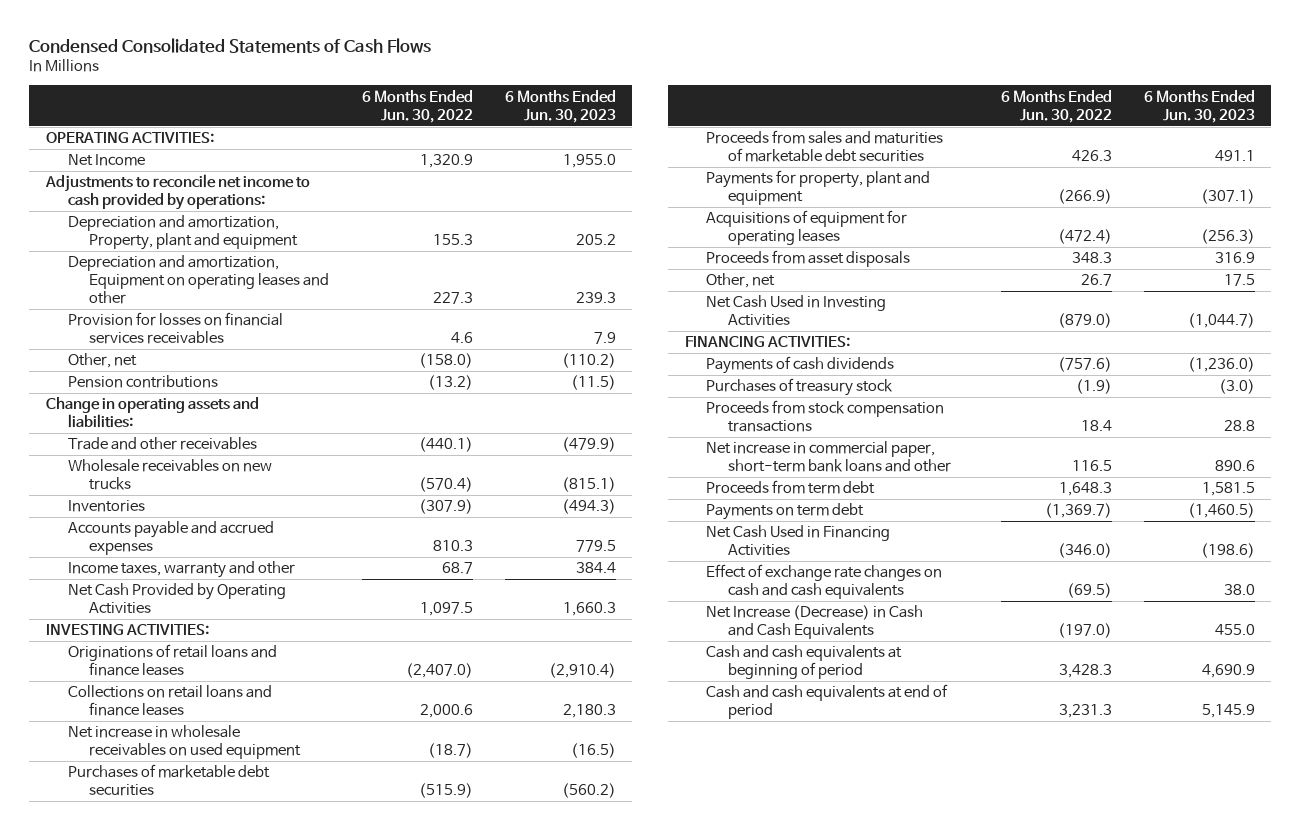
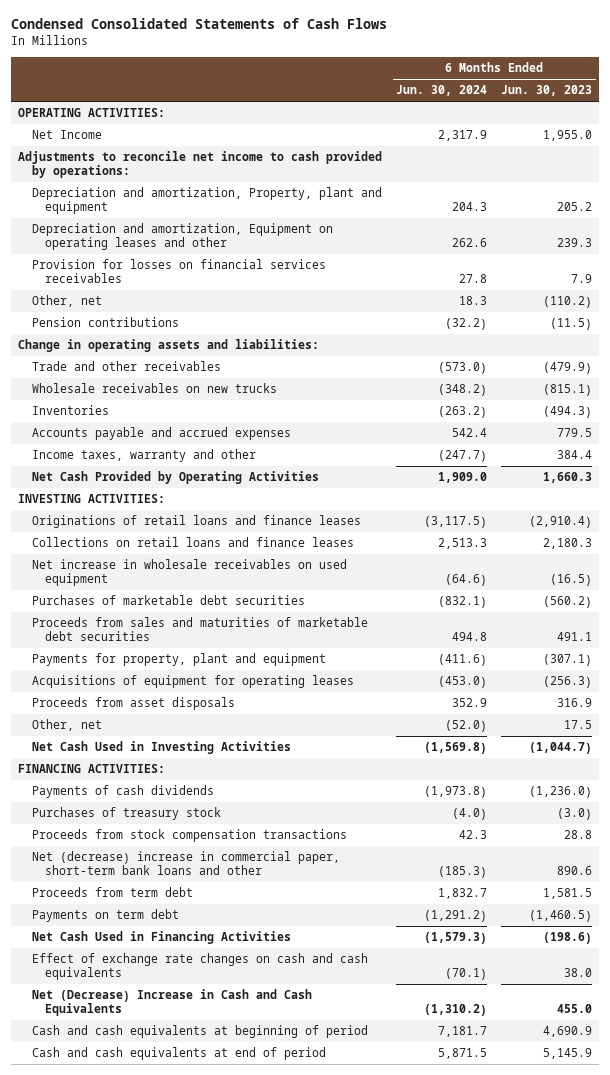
- | 6 Months Ended Jun. 30, 2022 | 6 Months Ended Jun. 30, 2023
+ | 6 Months Ended Jun. 30, 2024 | 6 Months Ended Jun. 30, 2023
- Net increase in commercial paper, short-term bank loans and other | 116.5 | 890.6
+ Net (decrease) increase in commercial paper, short-term bank loans and other | (185.3) | 890.6
- Net Increase (Decrease) in Cash and Cash Equivalents | (197.0) | 455.0
+ Net (Decrease) Increase in Cash and Cash Equivalents | (1,310.2) | 455.0

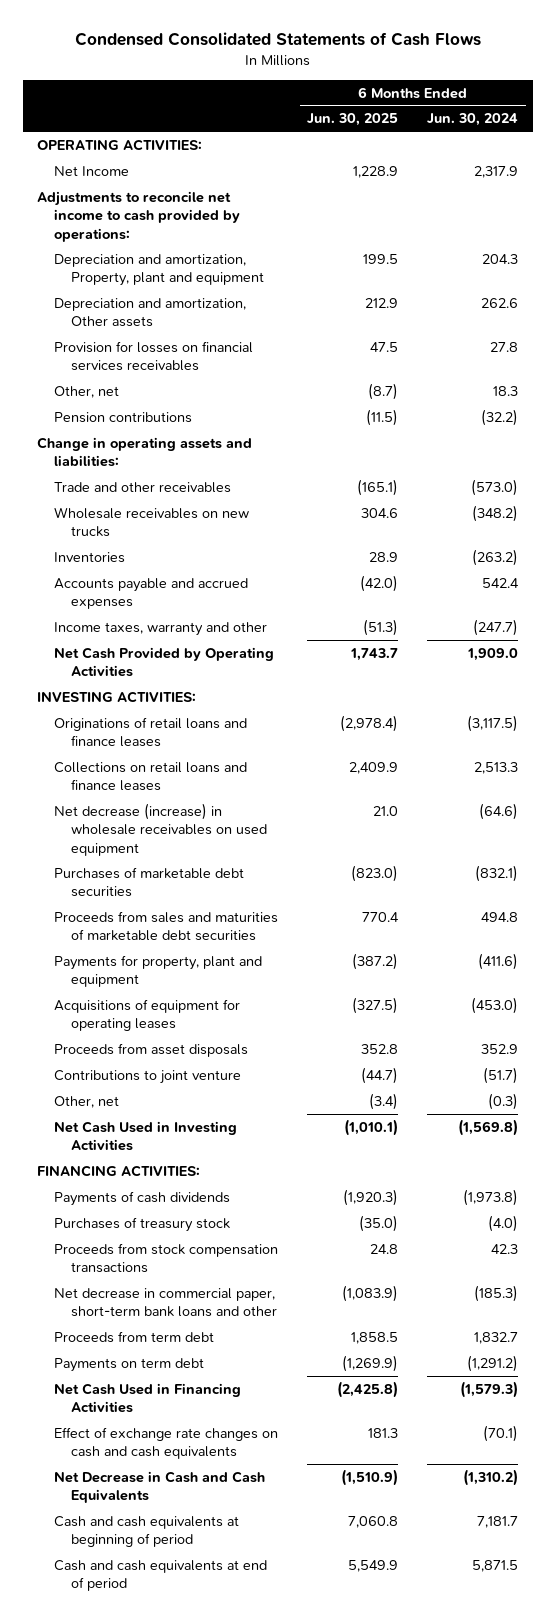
- | 6 Months Ended Jun. 30, 2024 | 6 Months Ended Jun. 30, 2023
+ | 6 Months Ended Jun. 30, 2025 | 6 Months Ended Jun. 30, 2024
- Depreciation and amortization, Equipment on operating leases and other | 262.6 | 239.3
+ Depreciation and amortization, Other assets | 212.9 | 262.6
- Net increase in wholesale receivables on used equipment | (64.6) | (16.5)
+ Net decrease (increase) in wholesale receivables on used equipment | 21.0 | (64.6)
- Other, net | (52.0) | 17.5
+ Contributions to joint venture | (44.7) | (51.7)
+ Other, net | (3.4) | (0.3)
- Net (decrease) increase in commercial paper, short-term bank loans and other | (185.3) | 890.6
+ Net decrease in commercial paper, short-term bank loans and other | (1,083.9) | (185.3)
- Net (Decrease) Increase in Cash and Cash Equivalents | (1,310.2) | 455.0
+ Net Decrease in Cash and Cash Equivalents | (1,510.9) | (1,310.2)

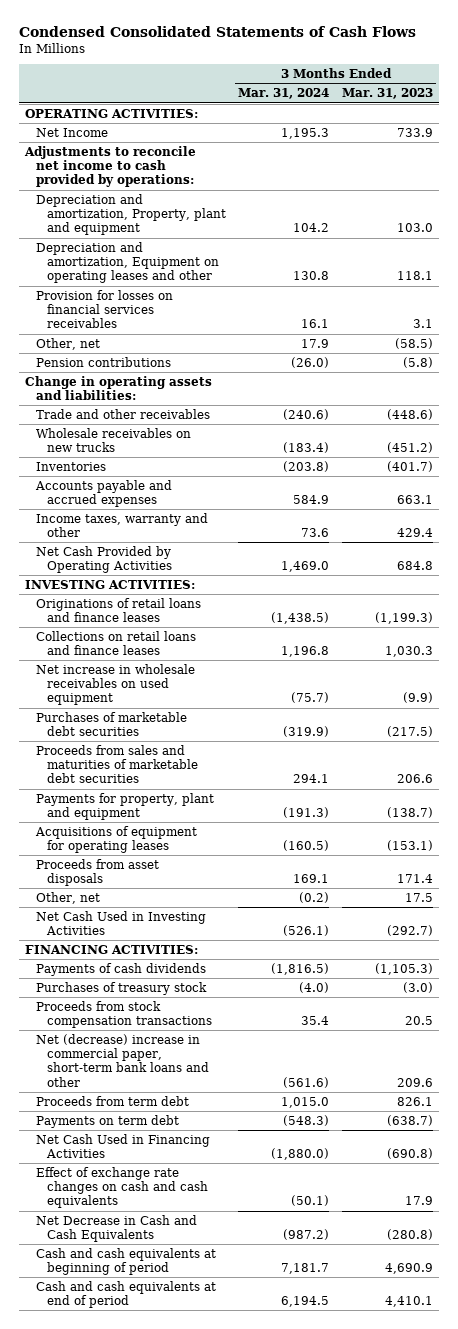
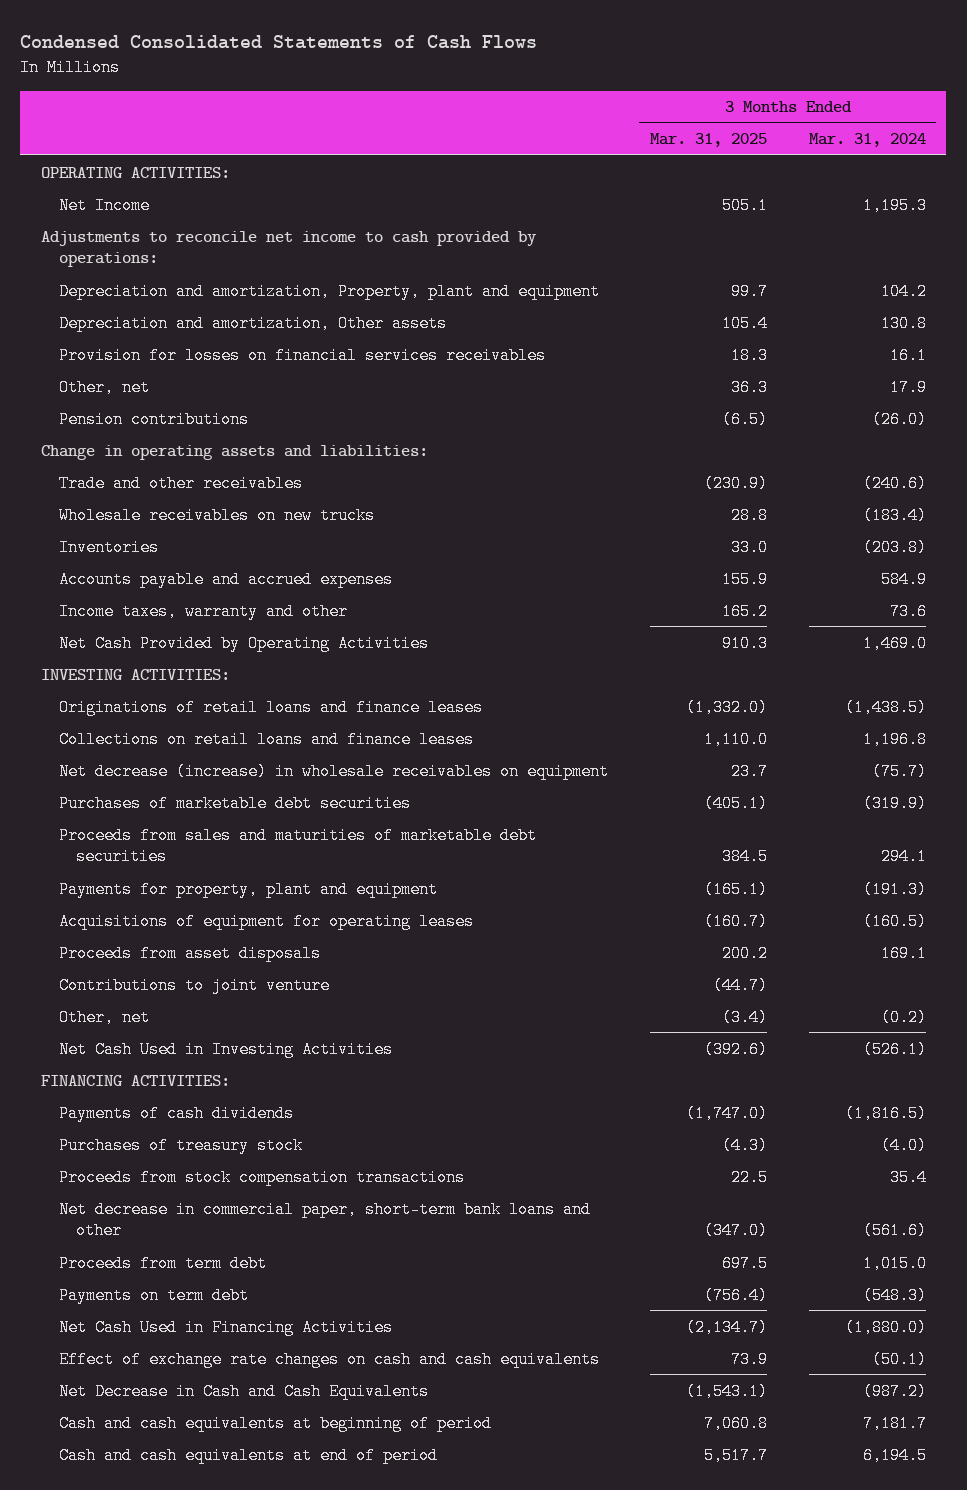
- | 3 Months Ended Mar. 31, 2024 | 3 Months Ended Mar. 31, 2023
+ | 3 Months Ended Mar. 31, 2025 | 3 Months Ended Mar. 31, 2024
- Depreciation and amortization, Equipment on operating leases and other | 130.8 | 118.1
+ Depreciation and amortization, Other assets | 105.4 | 130.8
- Net increase in wholesale receivables on used equipment | (75.7) | (9.9)
+ Net decrease (increase) in wholesale receivables on equipment | 23.7 | (75.7)
+ Contributions to joint venture | (44.7) |
- Net (decrease) increase in commercial paper, short-term bank loans and other | (561.6) | 209.6
+ Net decrease in commercial paper, short-term bank loans and other | (347.0) | (561.6)

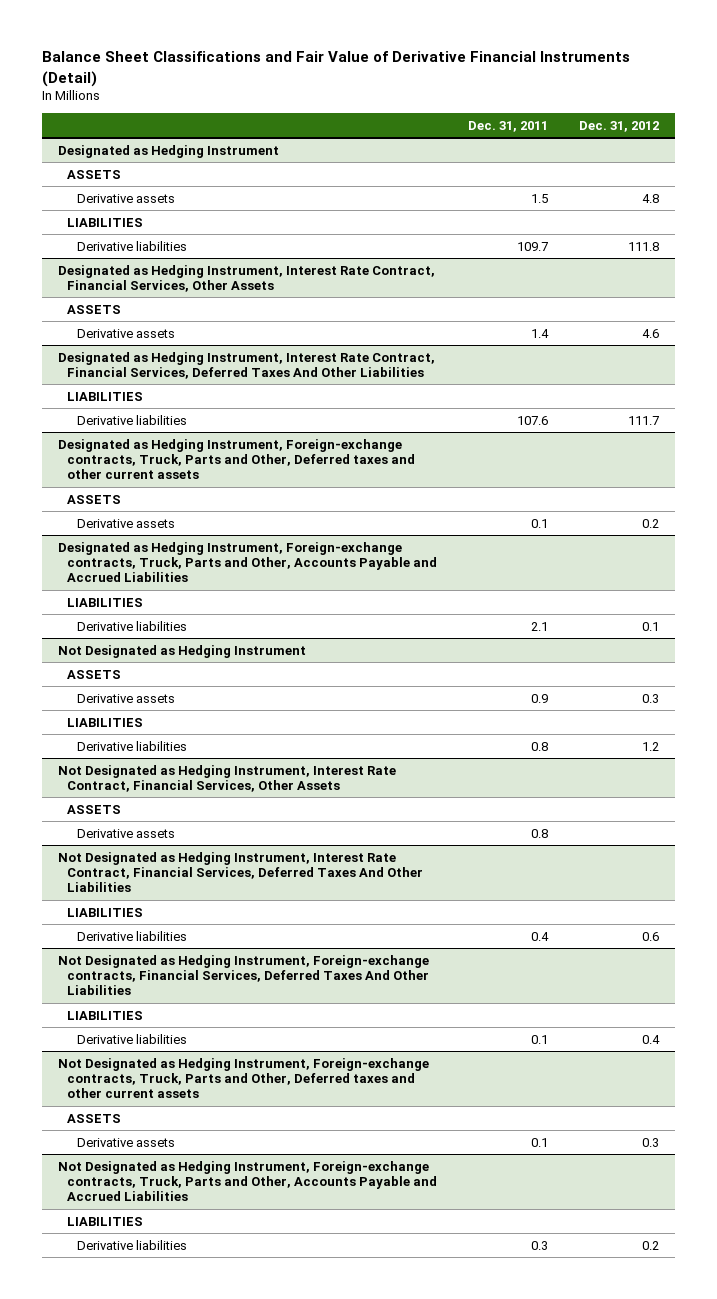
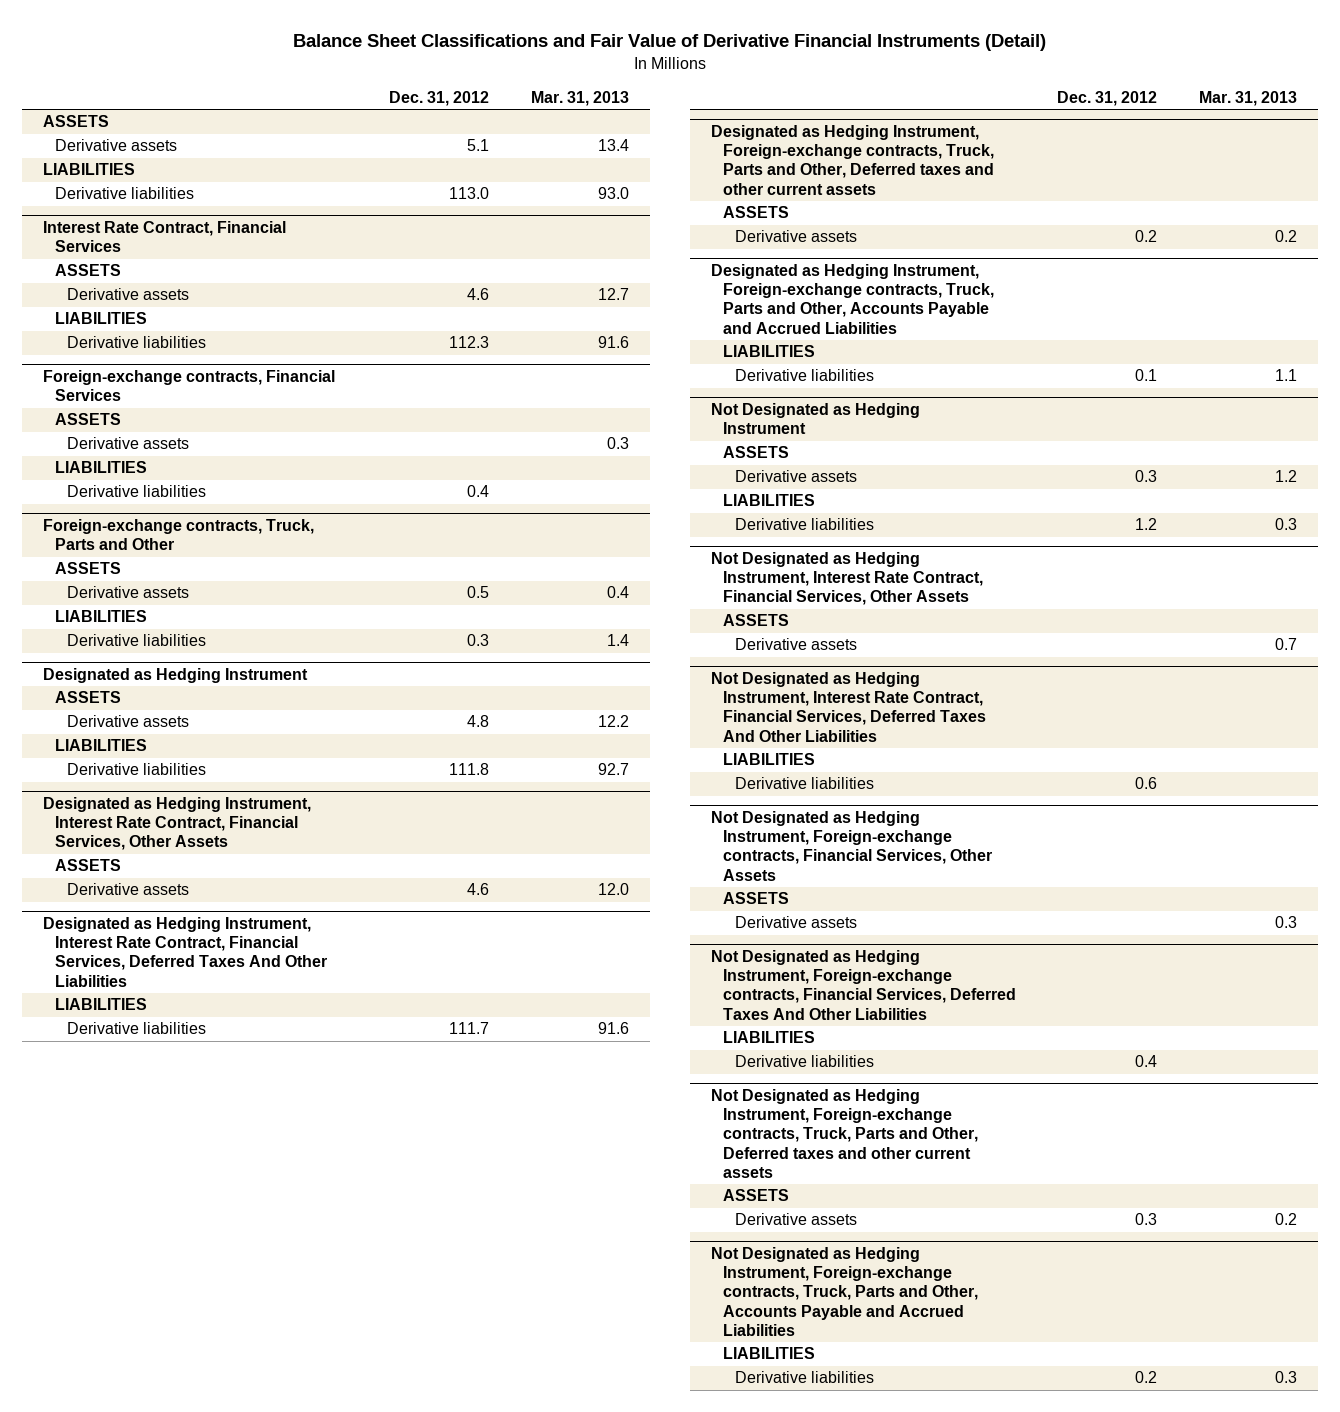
- | Dec. 31, 2011 | Dec. 31, 2012
+ | Dec. 31, 2012 | Mar. 31, 2013
+ ASSETS
+ Derivative assets | 5.1 | 13.4
+ LIABILITIES
+ Derivative liabilities | 113.0 | 93.0
+ Interest Rate Contract, Financial Services
+ ASSETS
+ Derivative assets | 4.6 | 12.7
+ LIABILITIES
+ Derivative liabilities | 112.3 | 91.6
+ Foreign-exchange contracts, Financial Services
+ ASSETS
+ Derivative assets | | 0.3
+ LIABILITIES
+ Derivative liabilities | 0.4 |
+ Foreign-exchange contracts, Truck, Parts and Other
+ ASSETS
+ Derivative assets | 0.5 | 0.4
+ LIABILITIES
+ Derivative liabilities | 0.3 | 1.4
+ Not Designated as Hedging Instrument, Foreign-exchange contracts, Financial Services, Other Assets
+ ASSETS
+ Derivative assets | | 0.3

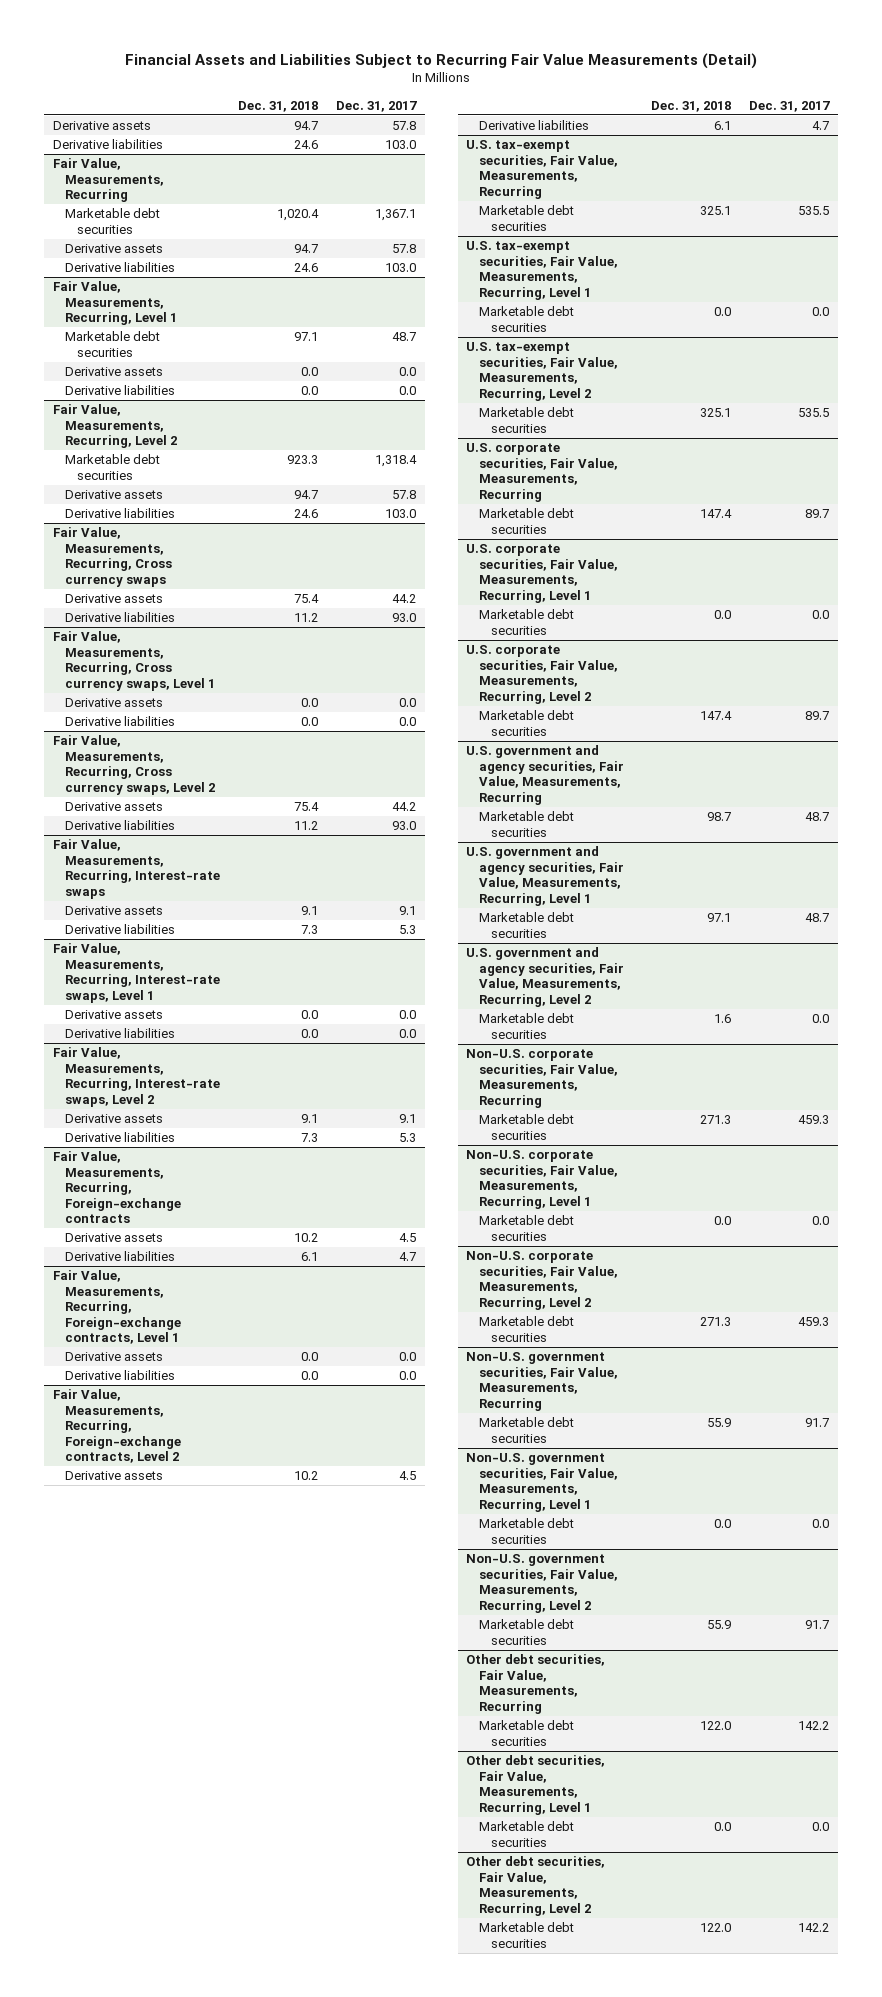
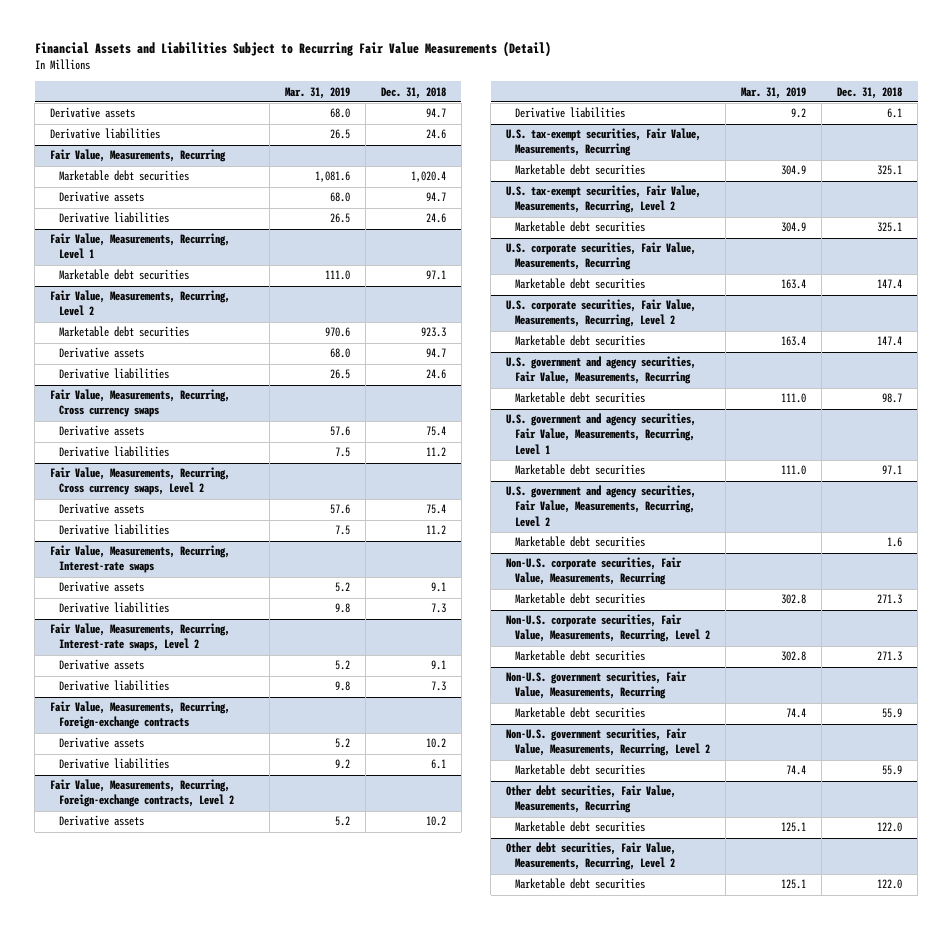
- | Dec. 31, 2018 | Dec. 31, 2017
+ | Mar. 31, 2019 | Dec. 31, 2018
@ Fair Value, Measurements, Recurring, Level 1
- Derivative assets | 0.0 | 0.0
- Derivative liabilities | 0.0 | 0.0
- Fair Value, Measurements, Recurring, Cross currency swaps, Level 1
- Derivative assets | 0.0 | 0.0
- Derivative liabilities | 0.0 | 0.0
- Fair Value, Measurements, Recurring, Interest-rate swaps, Level 1
- Derivative assets | 0.0 | 0.0
- Derivative liabilities | 0.0 | 0.0
- Fair Value, Measurements, Recurring, Foreign-exchange contracts, Level 1
- Derivative assets | 0.0 | 0.0
- Derivative liabilities | 0.0 | 0.0
- U.S. tax-exempt securities, Fair Value, Measurements, Recurring, Level 1
- Marketable debt securities | 0.0 | 0.0
- U.S. corporate securities, Fair Value, Measurements, Recurring, Level 1
- Marketable debt securities | 0.0 | 0.0
- Non-U.S. corporate securities, Fair Value, Measurements, Recurring, Level 1
- Marketable debt securities | 0.0 | 0.0
- Non-U.S. government securities, Fair Value, Measurements, Recurring, Level 1
- Marketable debt securities | 0.0 | 0.0
- Other debt securities, Fair Value, Measurements, Recurring, Level 1
- Marketable debt securities | 0.0 | 0.0

